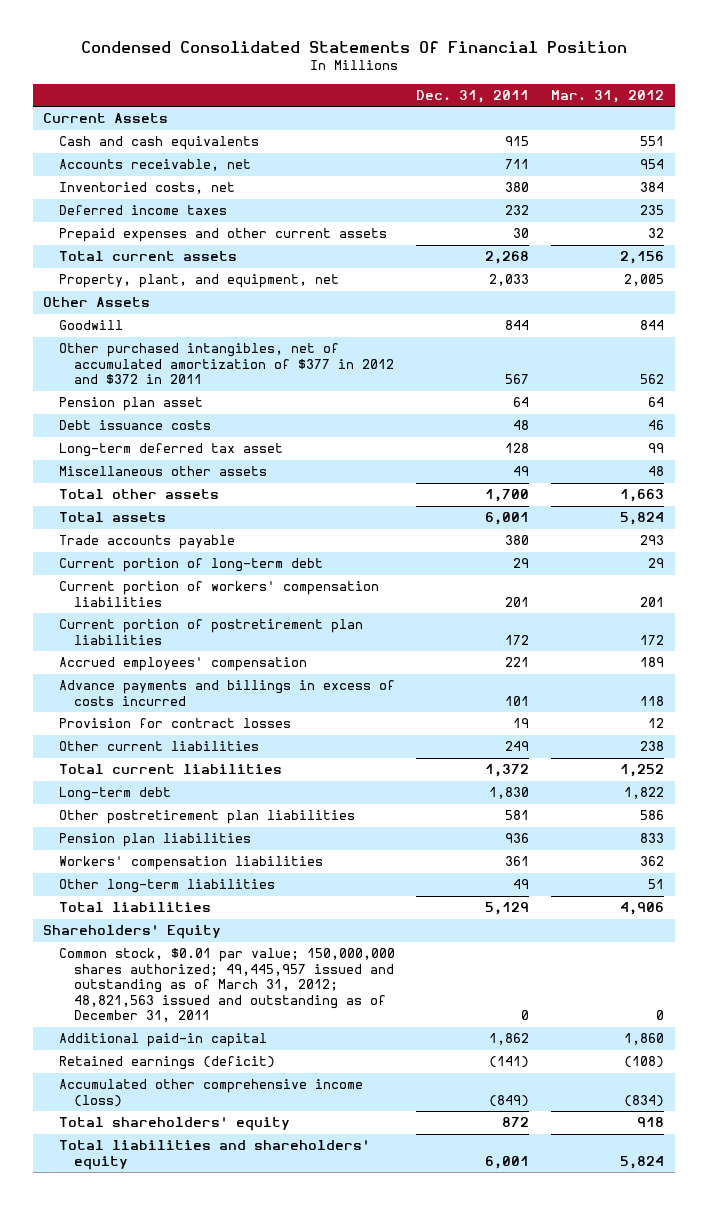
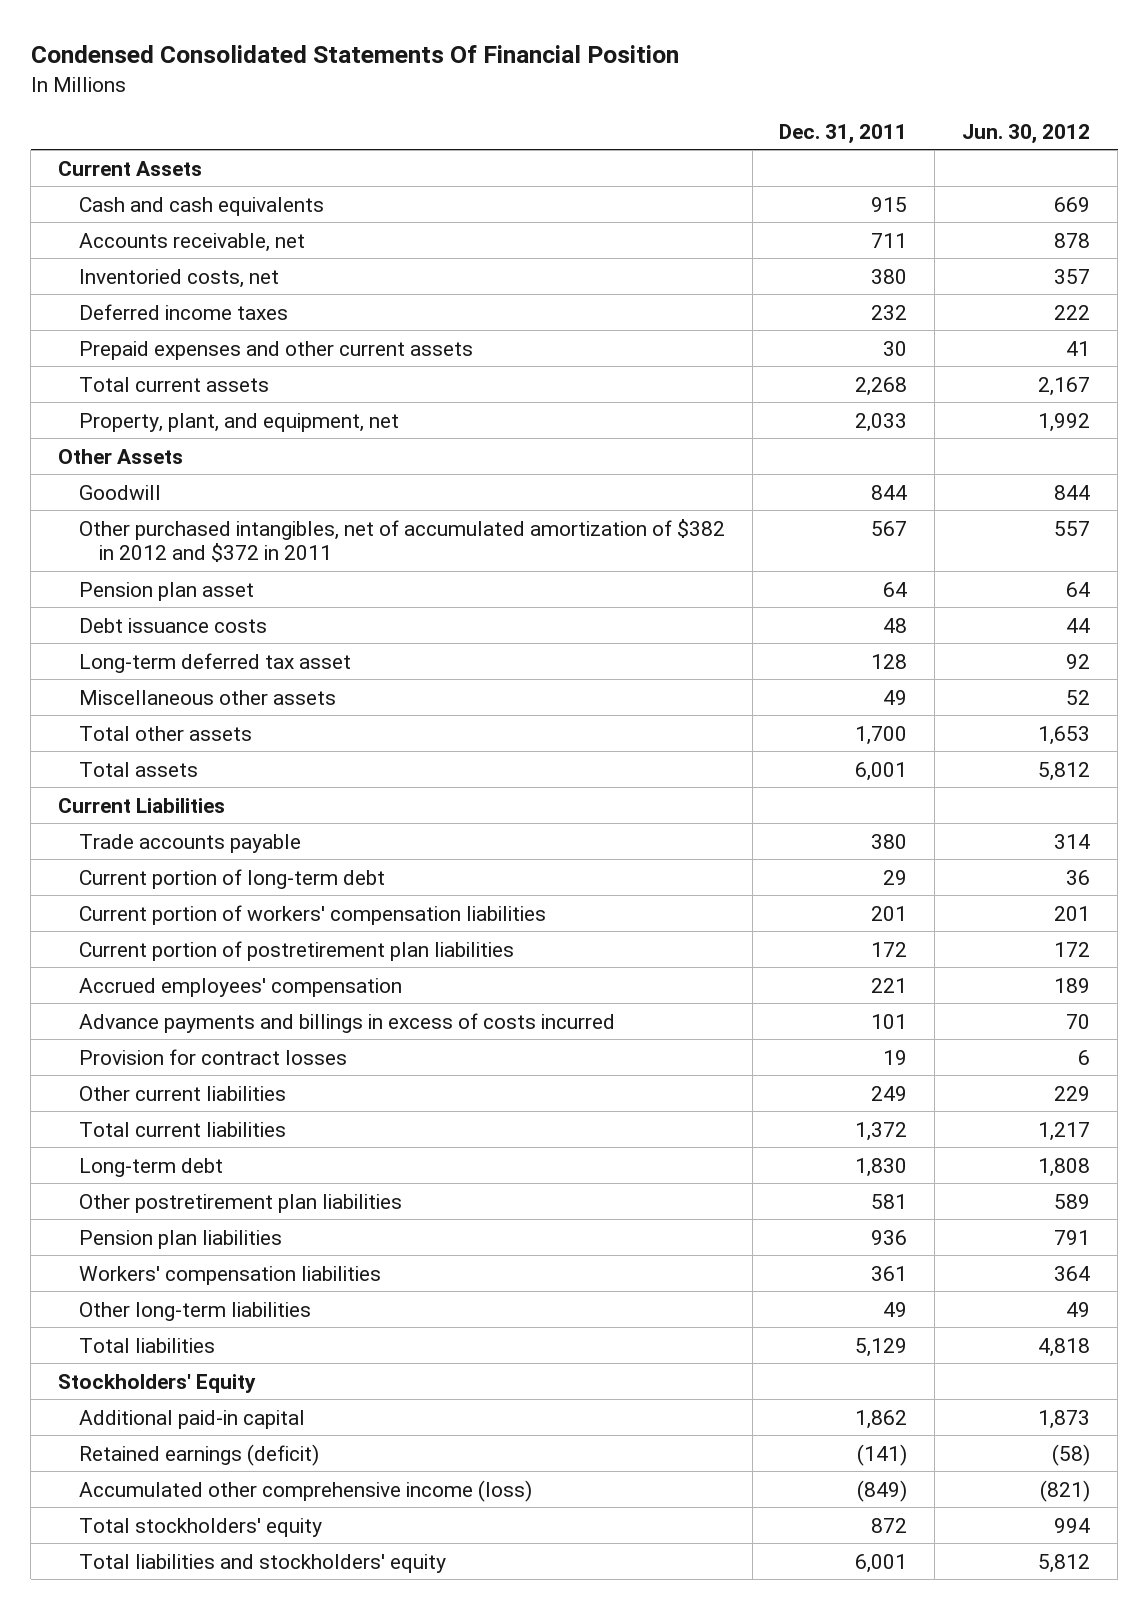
- | Dec. 31, 2011 | Mar. 31, 2012
+ | Dec. 31, 2011 | Jun. 30, 2012
- Other purchased intangibles, net of accumulated amortization of $377 in 2012 and $372 in 2011 | 567 | 562
+ Other purchased intangibles, net of accumulated amortization of $382 in 2012 and $372 in 2011 | 567 | 557
+ Current Liabilities
- Shareholders' Equity
- Common stock, $0.01 par value; 150,000,000 shares authorized; 49,445,957 issued and outstanding as of March 31, 2012; 48,821,563 issued and outstanding as of December 31, 2011 | 0 | 0
+ Stockholders' Equity
- Total shareholders' equity | 872 | 918
- Total liabilities and shareholders' equity | 6,001 | 5,824
+ Total stockholders' equity | 872 | 994
+ Total liabilities and stockholders' equity | 6,001 | 5,812

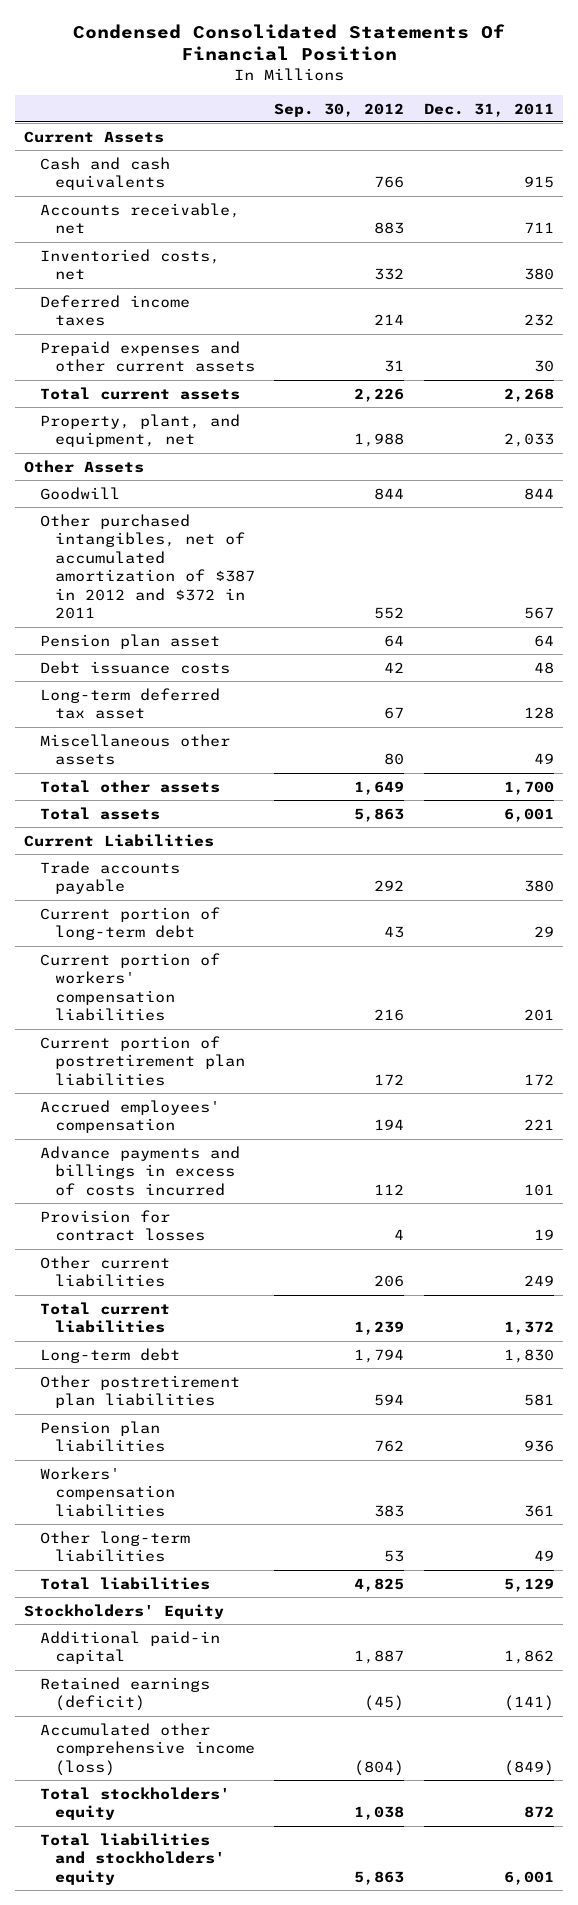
- | Dec. 31, 2011 | Jun. 30, 2012
+ | Sep. 30, 2012 | Dec. 31, 2011
- Other purchased intangibles, net of accumulated amortization of $382 in 2012 and $372 in 2011 | 567 | 557
+ Other purchased intangibles, net of accumulated amortization of $387 in 2012 and $372 in 2011 | 552 | 567

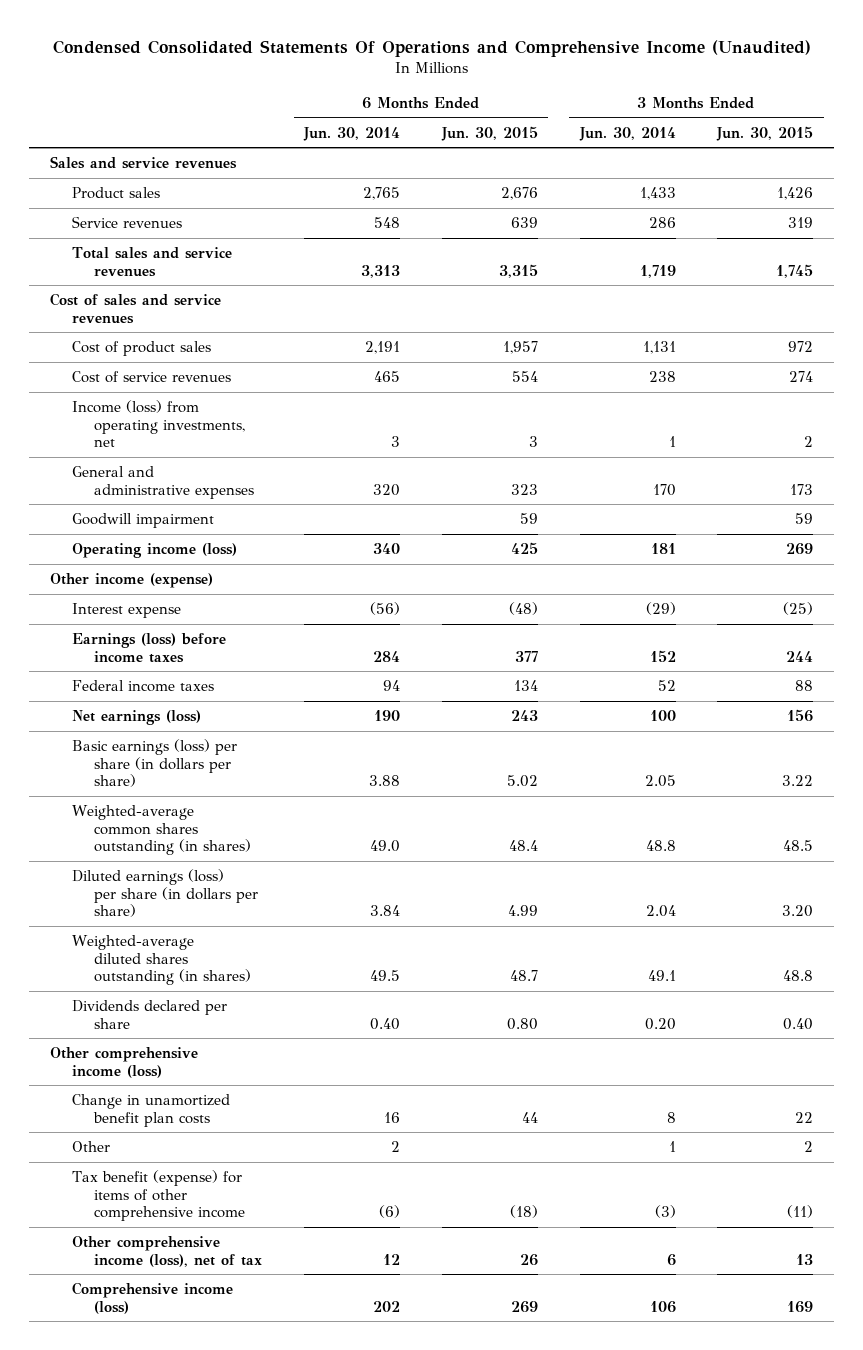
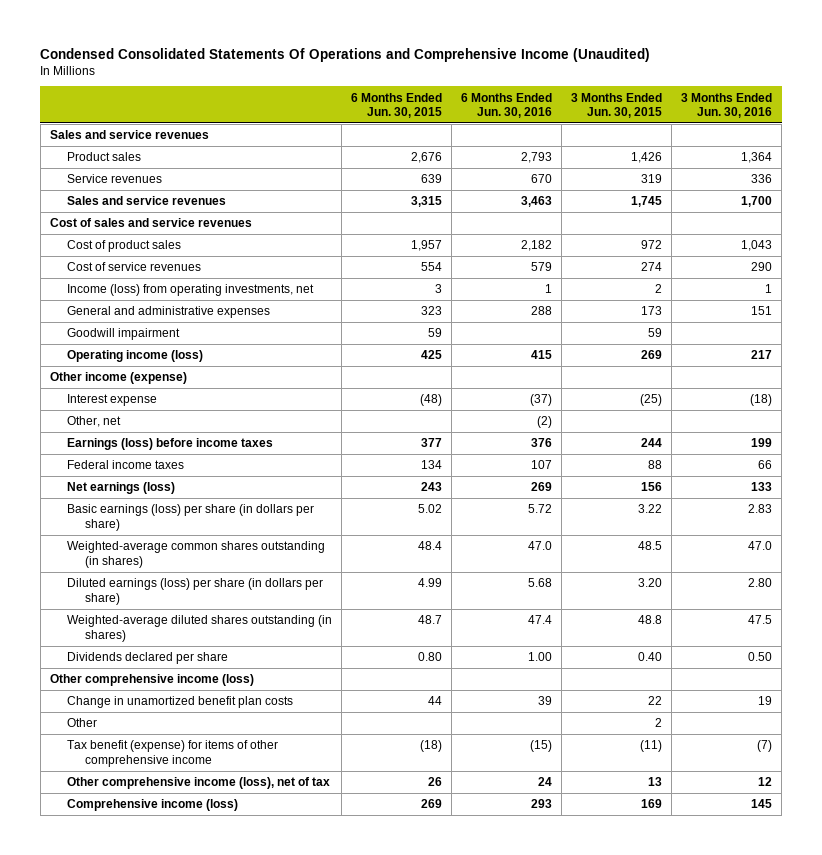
- | 6 Months Ended Jun. 30, 2014 | 6 Months Ended Jun. 30, 2015 | 3 Months Ended Jun. 30, 2014 | 3 Months Ended Jun. 30, 2015
+ | 6 Months Ended Jun. 30, 2015 | 6 Months Ended Jun. 30, 2016 | 3 Months Ended Jun. 30, 2015 | 3 Months Ended Jun. 30, 2016
- Total sales and service revenues | 3,313 | 3,315 | 1,719 | 1,745
+ Sales and service revenues | 3,315 | 3,463 | 1,745 | 1,700
+ Other, net | | (2) | |

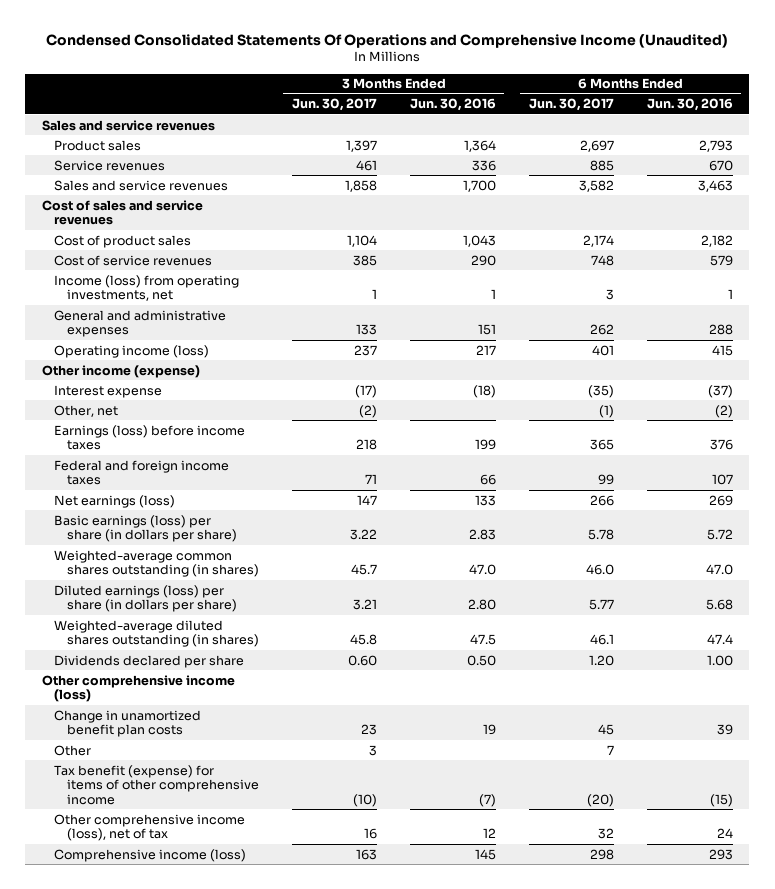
- | 6 Months Ended Jun. 30, 2015 | 6 Months Ended Jun. 30, 2016 | 3 Months Ended Jun. 30, 2015 | 3 Months Ended Jun. 30, 2016
+ | 3 Months Ended Jun. 30, 2017 | 3 Months Ended Jun. 30, 2016 | 6 Months Ended Jun. 30, 2017 | 6 Months Ended Jun. 30, 2016
- Goodwill impairment | 59 | | 59 |
- Federal income taxes | 134 | 107 | 88 | 66
+ Federal and foreign income taxes | 71 | 66 | 99 | 107

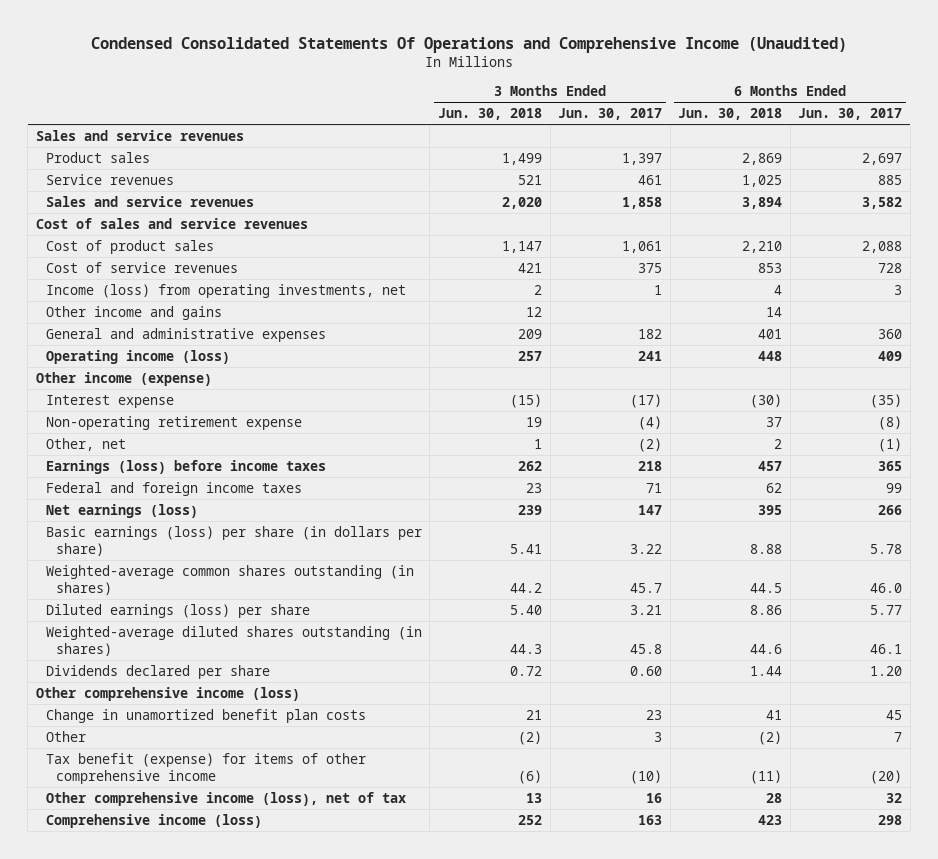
- | 3 Months Ended Jun. 30, 2017 | 3 Months Ended Jun. 30, 2016 | 6 Months Ended Jun. 30, 2017 | 6 Months Ended Jun. 30, 2016
+ | 3 Months Ended Jun. 30, 2018 | 3 Months Ended Jun. 30, 2017 | 6 Months Ended Jun. 30, 2018 | 6 Months Ended Jun. 30, 2017
- Cost of product sales | 1,104 | 1,043 | 2,174 | 2,182
- Cost of service revenues | 385 | 290 | 748 | 579
+ Cost of product sales | 1,147 | 1,061 | 2,210 | 2,088
+ Cost of service revenues | 421 | 375 | 853 | 728
- General and administrative expenses | 133 | 151 | 262 | 288
- Operating income (loss) | 237 | 217 | 401 | 415
+ Other income and gains | 12 | | 14 |
+ General and administrative expenses | 209 | 182 | 401 | 360
+ Operating income (loss) | 257 | 241 | 448 | 409
+ Non-operating retirement expense | 19 | (4) | 37 | (8)
- Diluted earnings (loss) per share (in dollars per share) | 3.21 | 2.80 | 5.77 | 5.68
+ Diluted earnings (loss) per share | 5.40 | 3.21 | 8.86 | 5.77

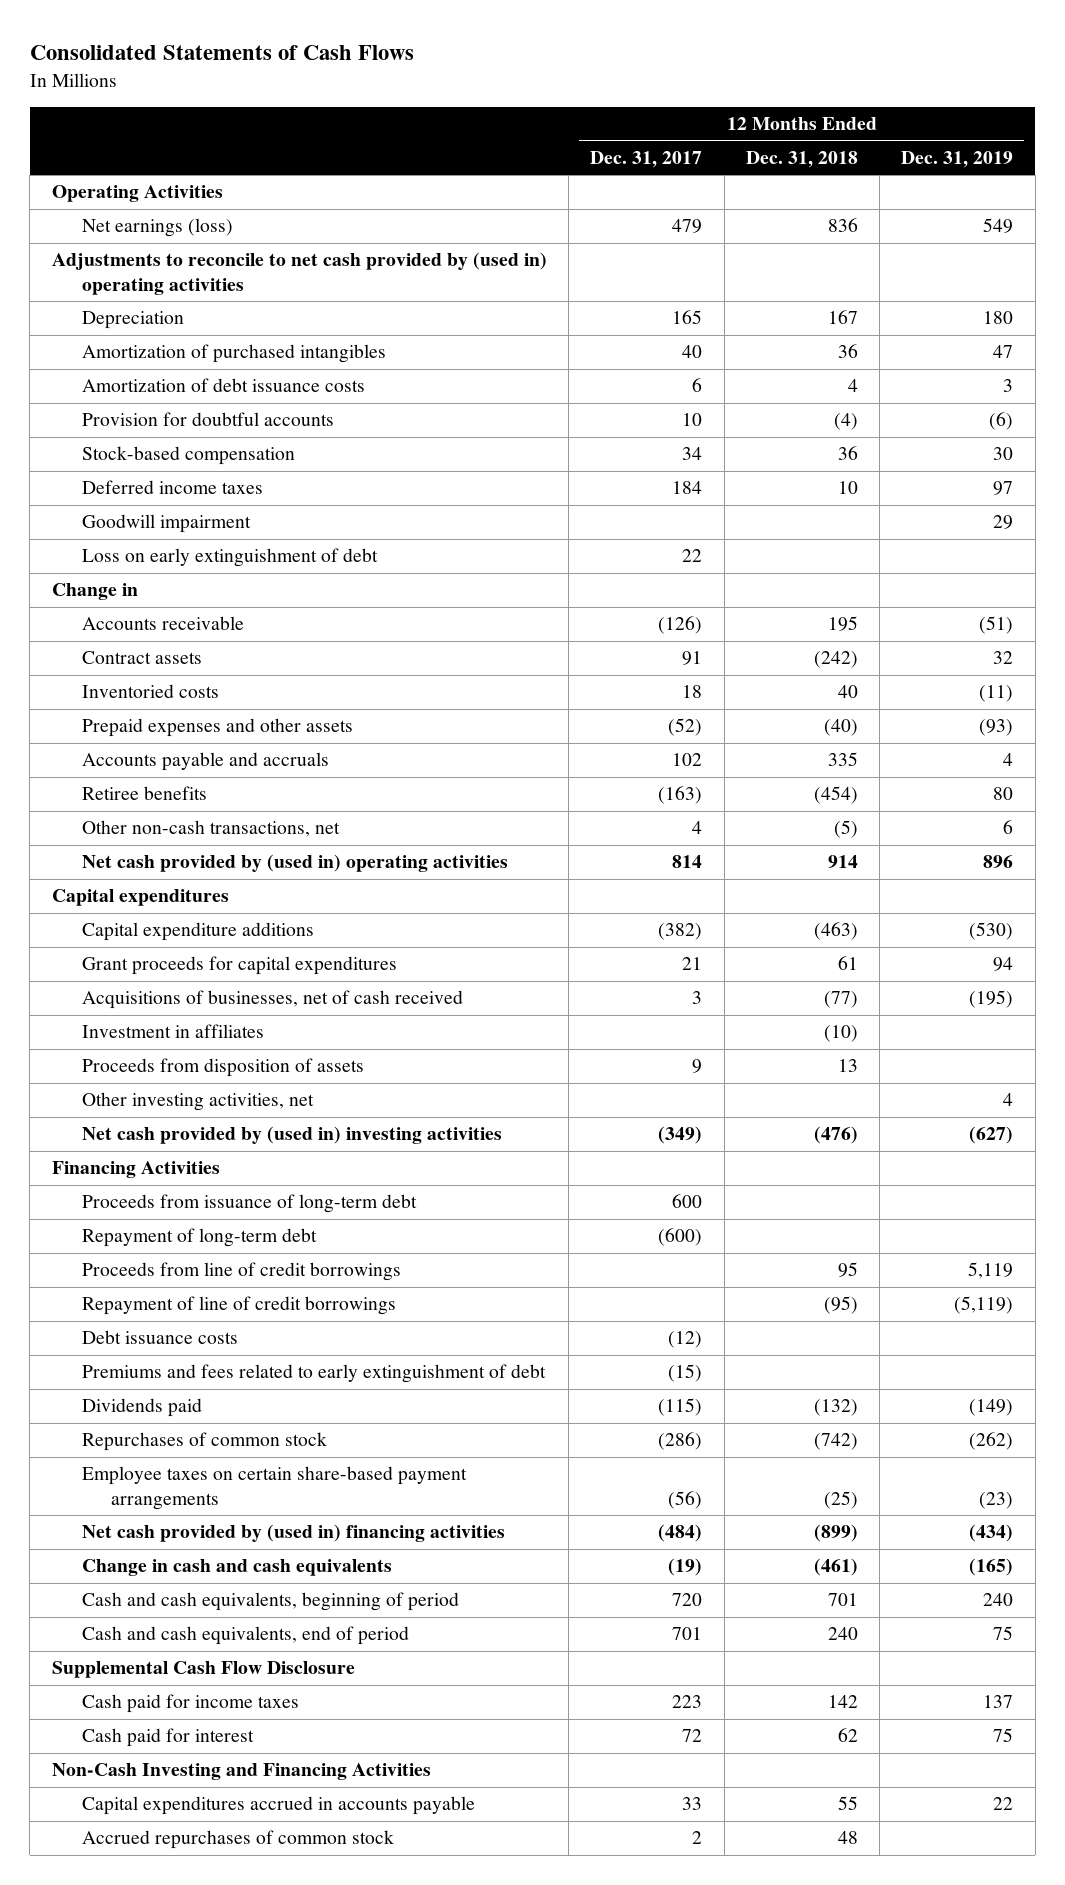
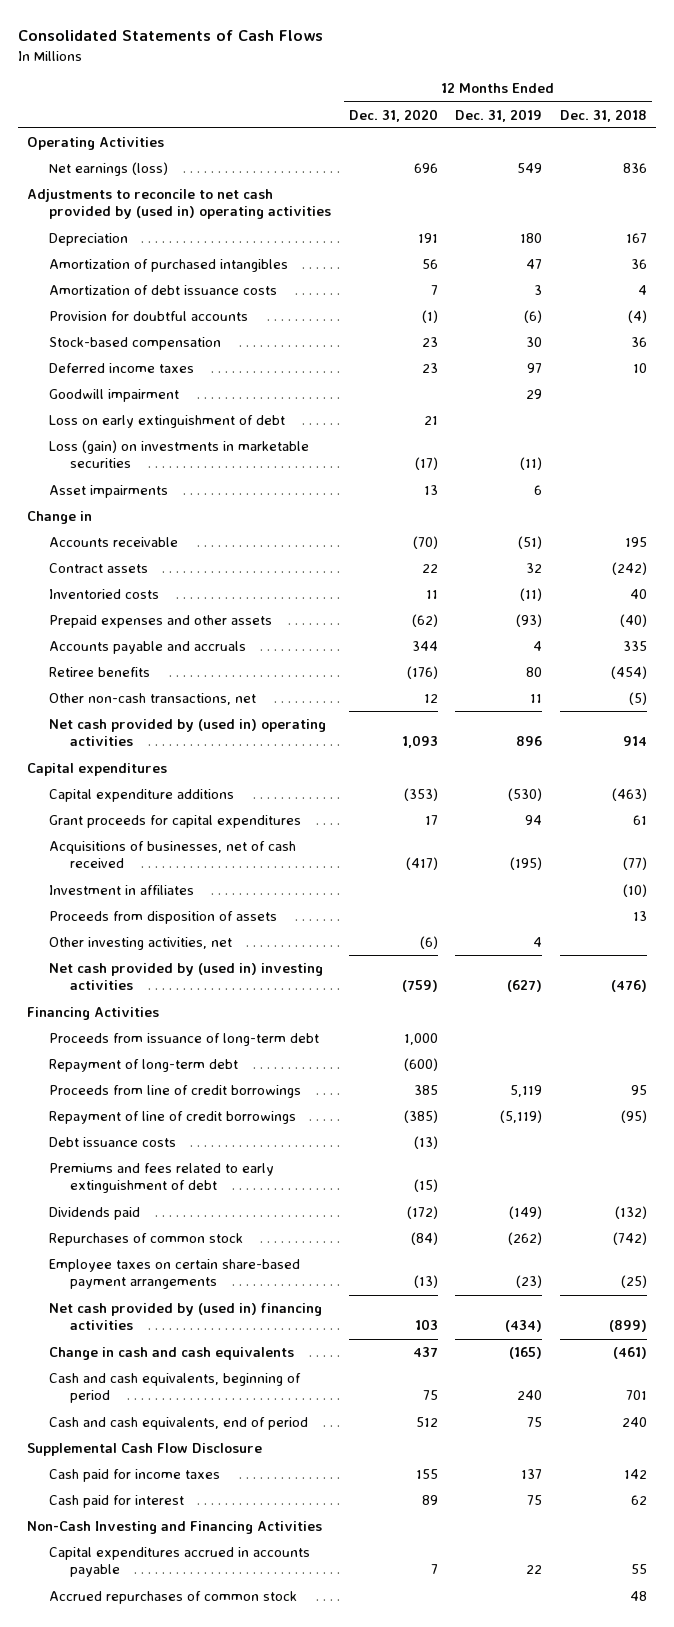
- | 12 Months Ended Dec. 31, 2017 | 12 Months Ended Dec. 31, 2018 | 12 Months Ended Dec. 31, 2019
+ | 12 Months Ended Dec. 31, 2020 | 12 Months Ended Dec. 31, 2019 | 12 Months Ended Dec. 31, 2018
+ Loss (gain) on investments in marketable securities | (17) | (11) |
+ Asset impairments | 13 | 6 |
- Other non-cash transactions, net | 4 | (5) | 6
+ Other non-cash transactions, net | 12 | 11 | (5)

